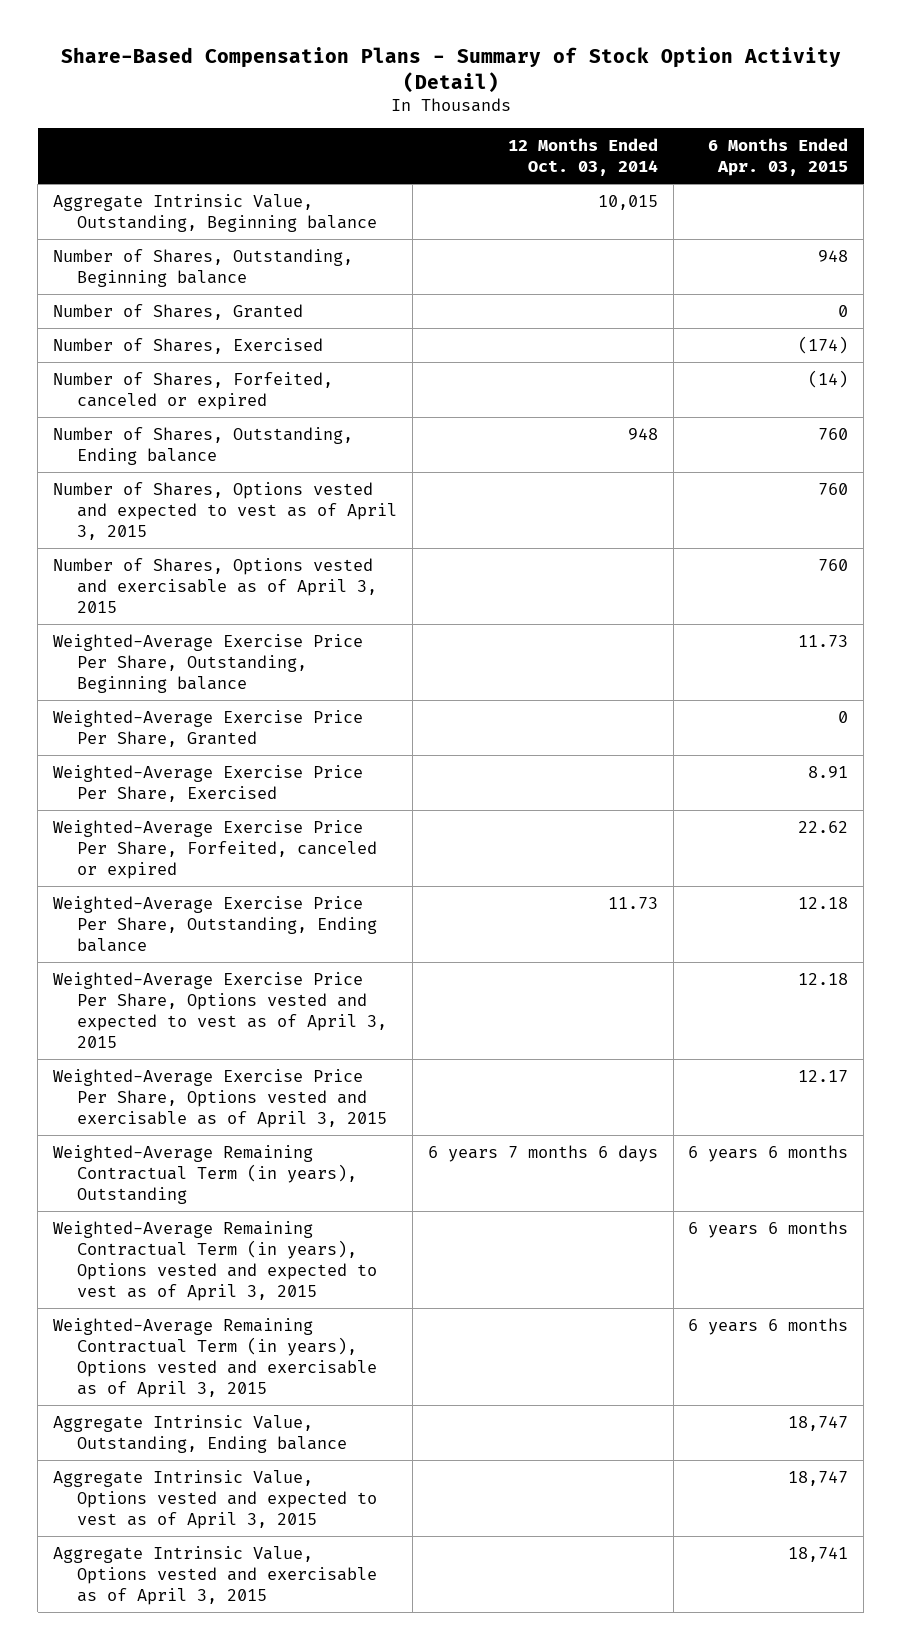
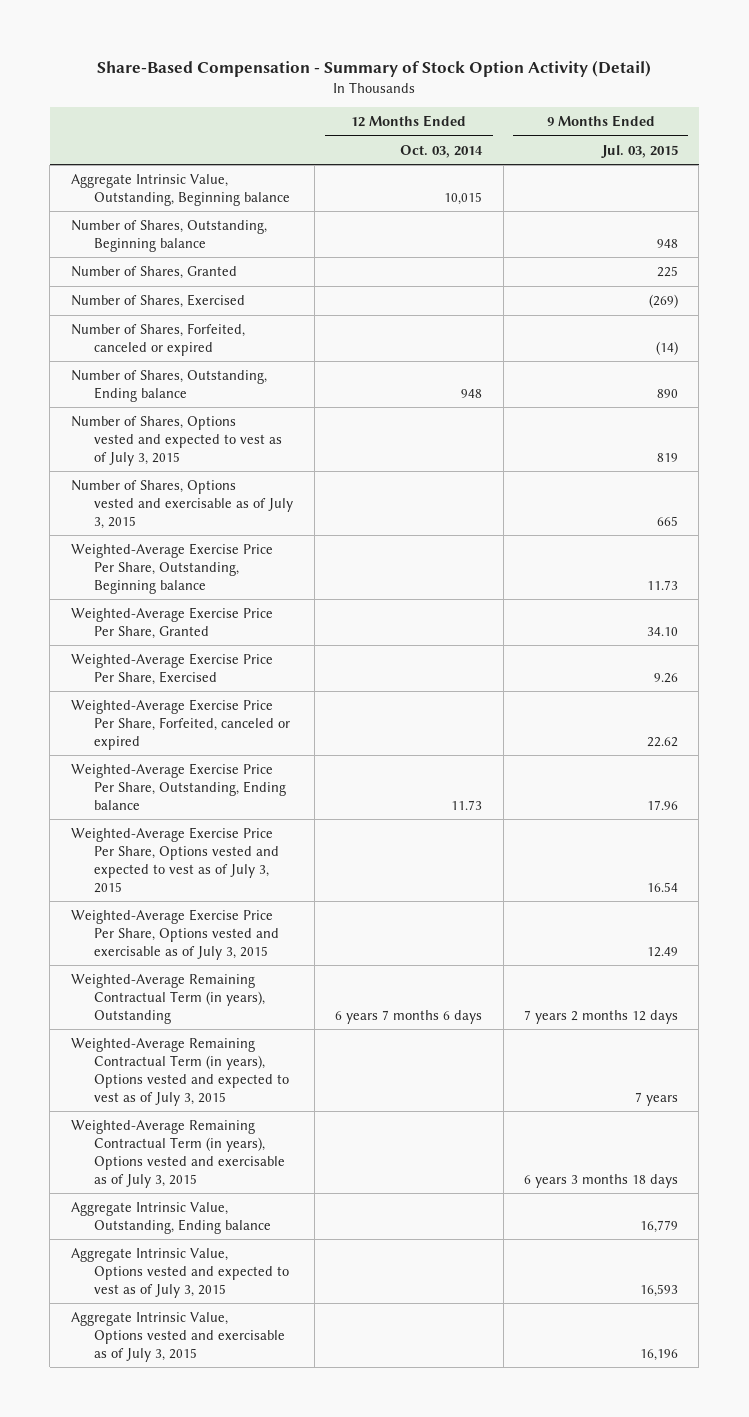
- Share-Based Compensation Plans - Summary of Stock Option Activity (Detail)
+ Share-Based Compensation - Summary of Stock Option Activity (Detail)
- | 12 Months Ended Oct. 03, 2014 | 6 Months Ended Apr. 03, 2015
+ | 12 Months Ended Oct. 03, 2014 | 9 Months Ended Jul. 03, 2015
- Number of Shares, Options vested and expected to vest as of April 3, 2015 | | 760
- Number of Shares, Options vested and exercisable as of April 3, 2015 | | 760
+ Number of Shares, Options vested and expected to vest as of July 3, 2015 | | 819
+ Number of Shares, Options vested and exercisable as of July 3, 2015 | | 665
- Weighted-Average Exercise Price Per Share, Options vested and expected to vest as of April 3, 2015 | | 12.18
- Weighted-Average Exercise Price Per Share, Options vested and exercisable as of April 3, 2015 | | 12.17
+ Weighted-Average Exercise Price Per Share, Options vested and expected to vest as of July 3, 2015 | | 16.54
+ Weighted-Average Exercise Price Per Share, Options vested and exercisable as of July 3, 2015 | | 12.49
- Weighted-Average Remaining Contractual Term (in years), Options vested and expected to vest as of April 3, 2015 | | 6 years 6 months
- Weighted-Average Remaining Contractual Term (in years), Options vested and exercisable as of April 3, 2015 | | 6 years 6 months
+ Weighted-Average Remaining Contractual Term (in years), Options vested and expected to vest as of July 3, 2015 | | 7 years
+ Weighted-Average Remaining Contractual Term (in years), Options vested and exercisable as of July 3, 2015 | | 6 years 3 months 18 days
- Aggregate Intrinsic Value, Options vested and expected to vest as of April 3, 2015 | | 18,747
- Aggregate Intrinsic Value, Options vested and exercisable as of April 3, 2015 | | 18,741
+ Aggregate Intrinsic Value, Options vested and expected to vest as of July 3, 2015 | | 16,593
+ Aggregate Intrinsic Value, Options vested and exercisable as of July 3, 2015 | | 16,196

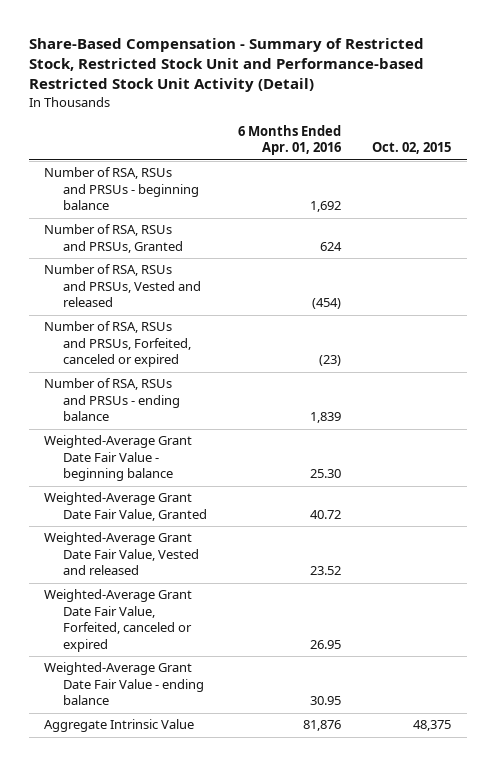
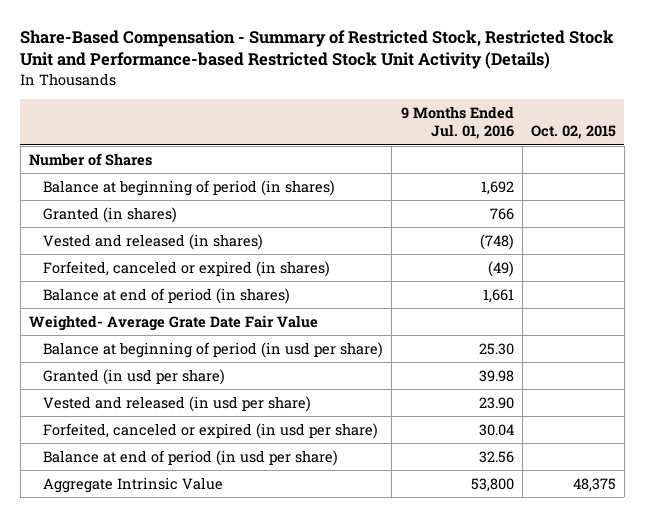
- Share-Based Compensation - Summary of Restricted Stock, Restricted Stock Unit and Performance-based Restricted Stock Unit Activity (Detail)
+ Share-Based Compensation - Summary of Restricted Stock, Restricted Stock Unit and Performance-based Restricted Stock Unit Activity (Details)
- | 6 Months Ended Apr. 01, 2016 | Oct. 02, 2015
+ | 9 Months Ended Jul. 01, 2016 | Oct. 02, 2015
- Number of RSA, RSUs and PRSUs - beginning balance | 1,692 |
- Number of RSA, RSUs and PRSUs, Granted | 624 |
- Number of RSA, RSUs and PRSUs, Vested and released | (454) |
- Number of RSA, RSUs and PRSUs, Forfeited, canceled or expired | (23) |
- Number of RSA, RSUs and PRSUs - ending balance | 1,839 |
- Weighted-Average Grant Date Fair Value - beginning balance | 25.30 |
- Weighted-Average Grant Date Fair Value, Granted | 40.72 |
- Weighted-Average Grant Date Fair Value, Vested and released | 23.52 |
- Weighted-Average Grant Date Fair Value, Forfeited, canceled or expired | 26.95 |
- Weighted-Average Grant Date Fair Value - ending balance | 30.95 |
+ Number of Shares
+ Balance at beginning of period (in shares) | 1,692 |
+ Granted (in shares) | 766 |
+ Vested and released (in shares) | (748) |
+ Forfeited, canceled or expired (in shares) | (49) |
+ Balance at end of period (in shares) | 1,661 |
+ Weighted- Average Grate Date Fair Value
+ Balance at beginning of period (in usd per share) | 25.30 |
+ Granted (in usd per share) | 39.98 |
+ Vested and released (in usd per share) | 23.90 |
+ Forfeited, canceled or expired (in usd per share) | 30.04 |
+ Balance at end of period (in usd per share) | 32.56 |

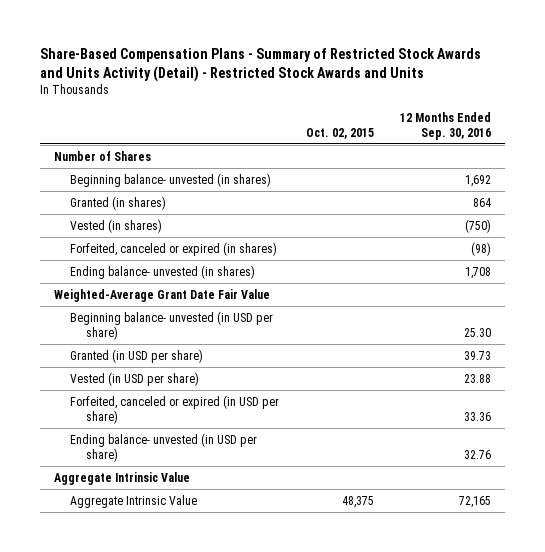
- Share-Based Compensation - Summary of Restricted Stock, Restricted Stock Unit and Performance-based Restricted Stock Unit Activity (Details)
+ Share-Based Compensation Plans - Summary of Restricted Stock Awards and Units Activity (Detail) - Restricted Stock Awards and Units
- | 9 Months Ended Jul. 01, 2016 | Oct. 02, 2015
+ | Oct. 02, 2015 | 12 Months Ended Sep. 30, 2016
- Balance at beginning of period (in shares) | 1,692 |
+ Beginning balance- unvested (in shares) | | 1,692
- Vested and released (in shares) | (748) |
+ Vested (in shares) | | (750)
- Balance at end of period (in shares) | 1,661 |
- Weighted- Average Grate Date Fair Value
- Balance at beginning of period (in usd per share) | 25.30 |
- Granted (in usd per share) | 39.98 |
- Vested and released (in usd per share) | 23.90 |
- Forfeited, canceled or expired (in usd per share) | 30.04 |
- Balance at end of period (in usd per share) | 32.56 |
+ Ending balance- unvested (in shares) | | 1,708
+ Weighted-Average Grant Date Fair Value
+ Beginning balance- unvested (in USD per share) | | 25.30
+ Granted (in USD per share) | | 39.73
+ Vested (in USD per share) | | 23.88
+ Forfeited, canceled or expired (in USD per share) | | 33.36
+ Ending balance- unvested (in USD per share) | | 32.76
+ Aggregate Intrinsic Value

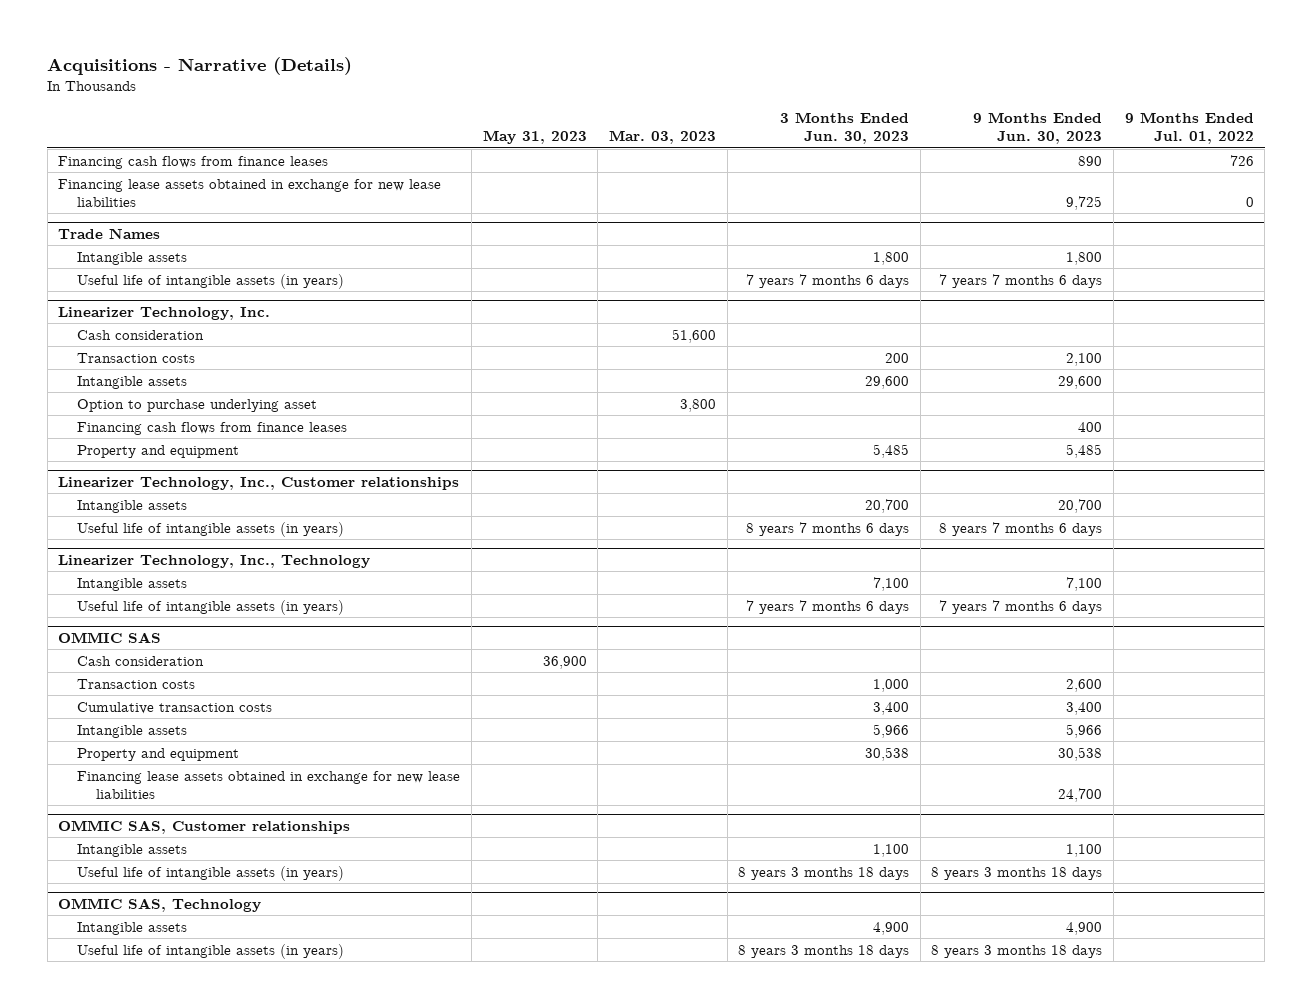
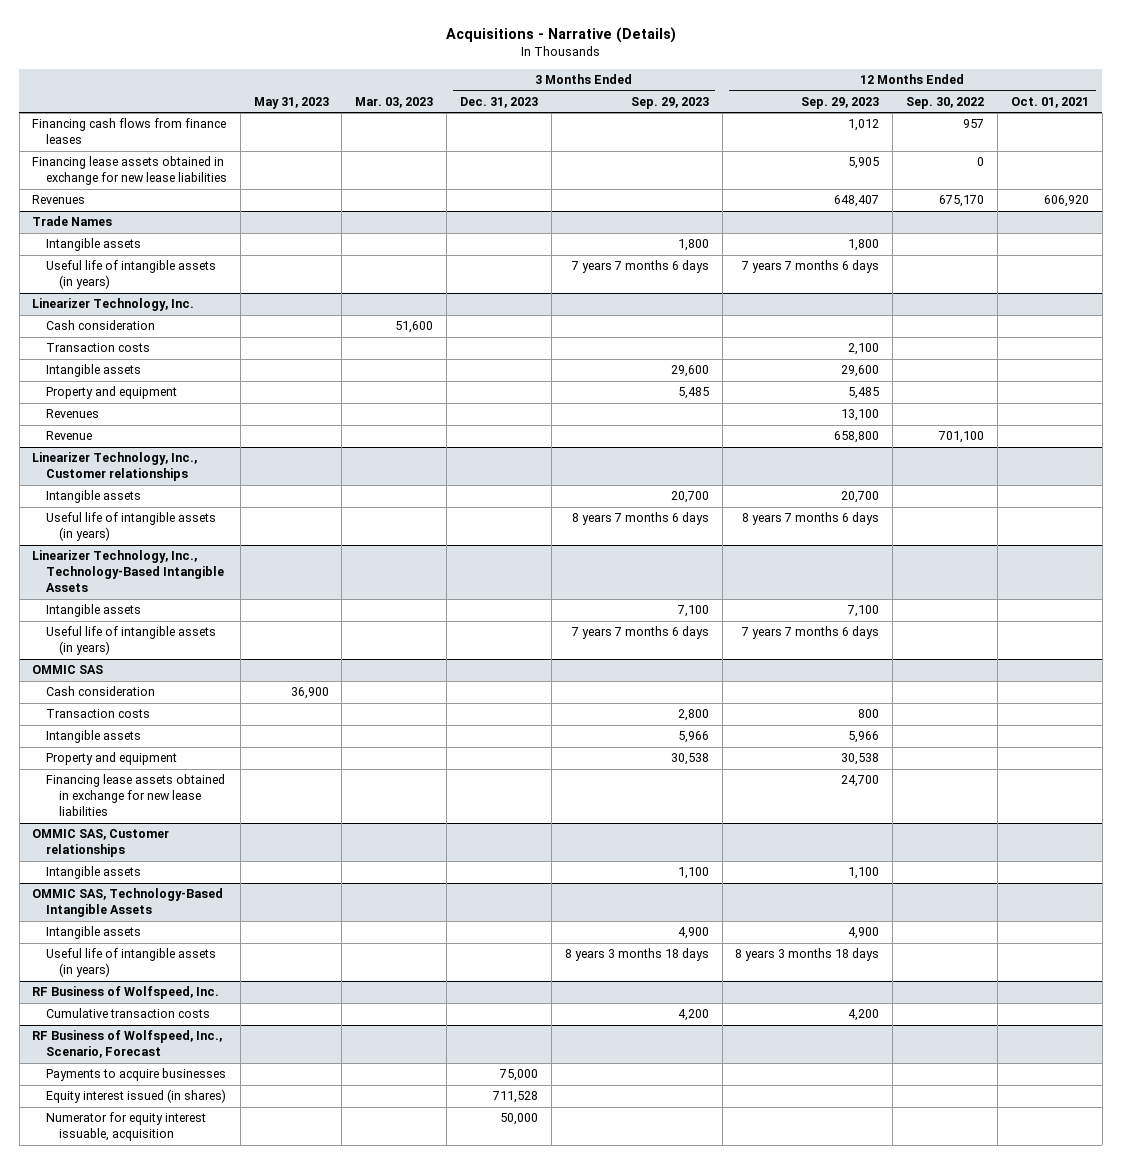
- | May 31, 2023 | Mar. 03, 2023 | 3 Months Ended Jun. 30, 2023 | 9 Months Ended Jun. 30, 2023 | 9 Months Ended Jul. 01, 2022
+ | May 31, 2023 | Mar. 03, 2023 | 3 Months Ended Dec. 31, 2023 | 3 Months Ended Sep. 29, 2023 | 12 Months Ended Sep. 29, 2023 | 12 Months Ended Sep. 30, 2022 | 12 Months Ended Oct. 01, 2021
+ Revenues | | | | | 648,407 | 675,170 | 606,920
@ Linearizer Technology, Inc.
- Option to purchase underlying asset | | 3,800 | | |
- Financing cash flows from finance leases | | | | 400 |
+ Revenues | | | | | 13,100 | |
+ Revenue | | | | | 658,800 | 701,100 |
- Linearizer Technology, Inc., Technology
+ Linearizer Technology, Inc., Technology-Based Intangible Assets
@ OMMIC SAS
- Cumulative transaction costs | | | 3,400 | 3,400 |
@ OMMIC SAS, Customer relationships
- Useful life of intangible assets (in years) | | | 8 years 3 months 18 days | 8 years 3 months 18 days |
- OMMIC SAS, Technology
+ OMMIC SAS, Technology-Based Intangible Assets
+ RF Business of Wolfspeed, Inc.
+ Cumulative transaction costs | | | | 4,200 | 4,200 | |
+ RF Business of Wolfspeed, Inc., Scenario, Forecast
+ Payments to acquire businesses | | | 75,000 | | | |
+ Equity interest issued (in shares) | | | 711,528 | | | |
+ Numerator for equity interest issuable, acquisition | | | 50,000 | | | |

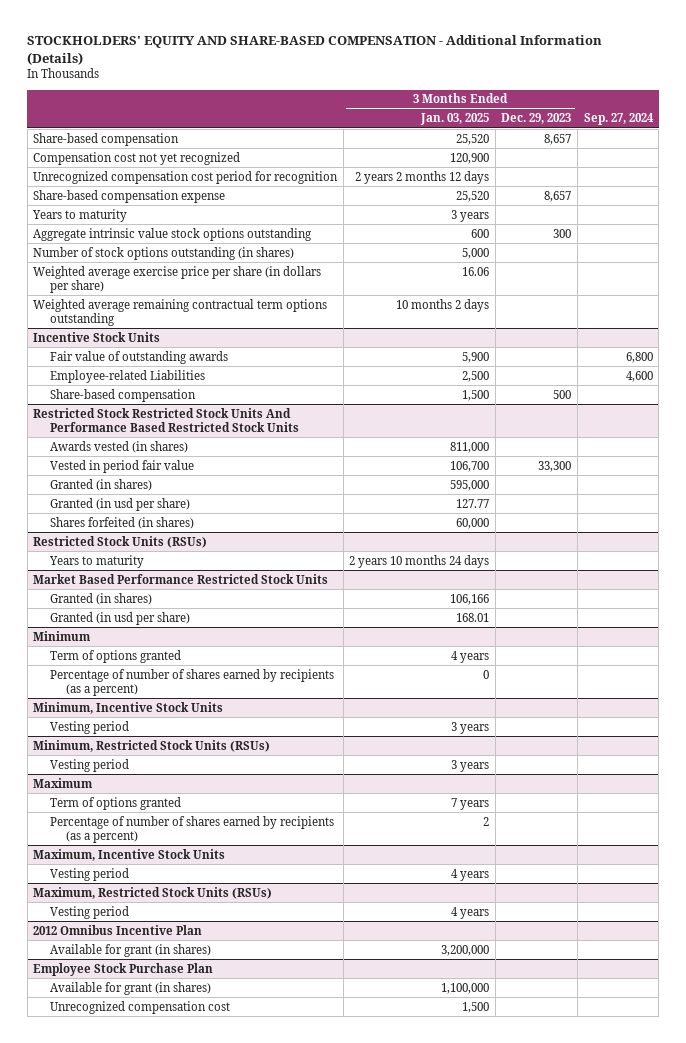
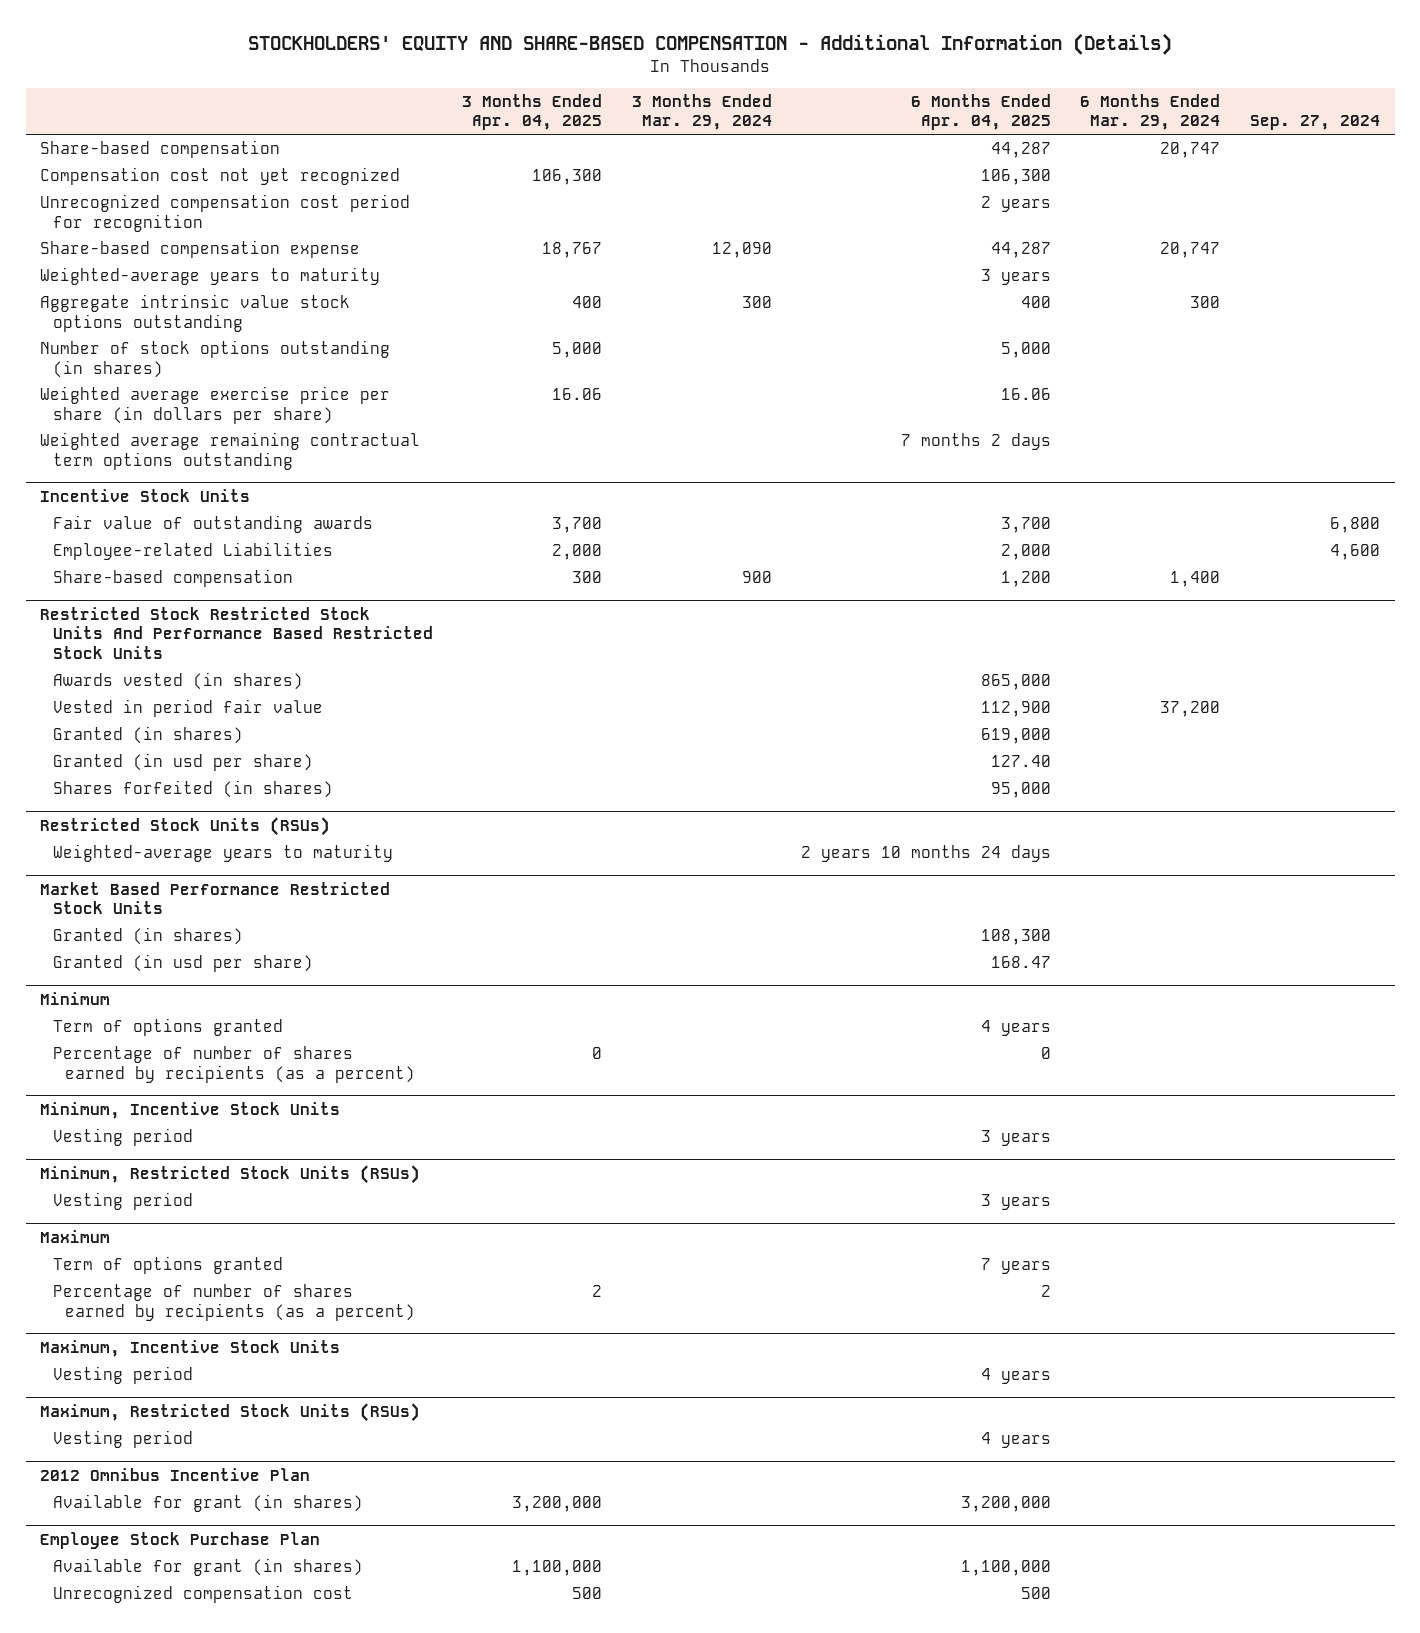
- | 3 Months Ended Jan. 03, 2025 | 3 Months Ended Dec. 29, 2023 | Sep. 27, 2024
+ | 3 Months Ended Apr. 04, 2025 | 3 Months Ended Mar. 29, 2024 | 6 Months Ended Apr. 04, 2025 | 6 Months Ended Mar. 29, 2024 | Sep. 27, 2024
- Years to maturity | 3 years | |
+ Weighted-average years to maturity | | | 3 years | |
@ Restricted Stock Units (RSUs)
- Years to maturity | 2 years 10 months 24 days | |
+ Weighted-average years to maturity | | | 2 years 10 months 24 days | |

